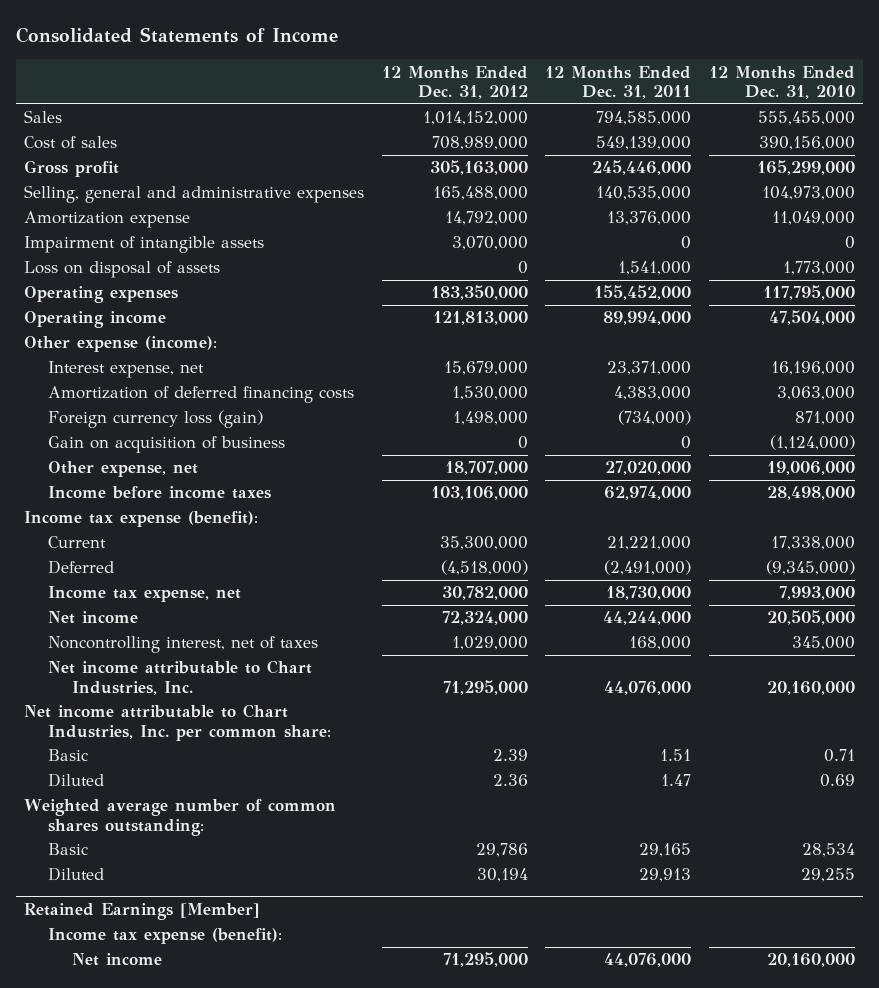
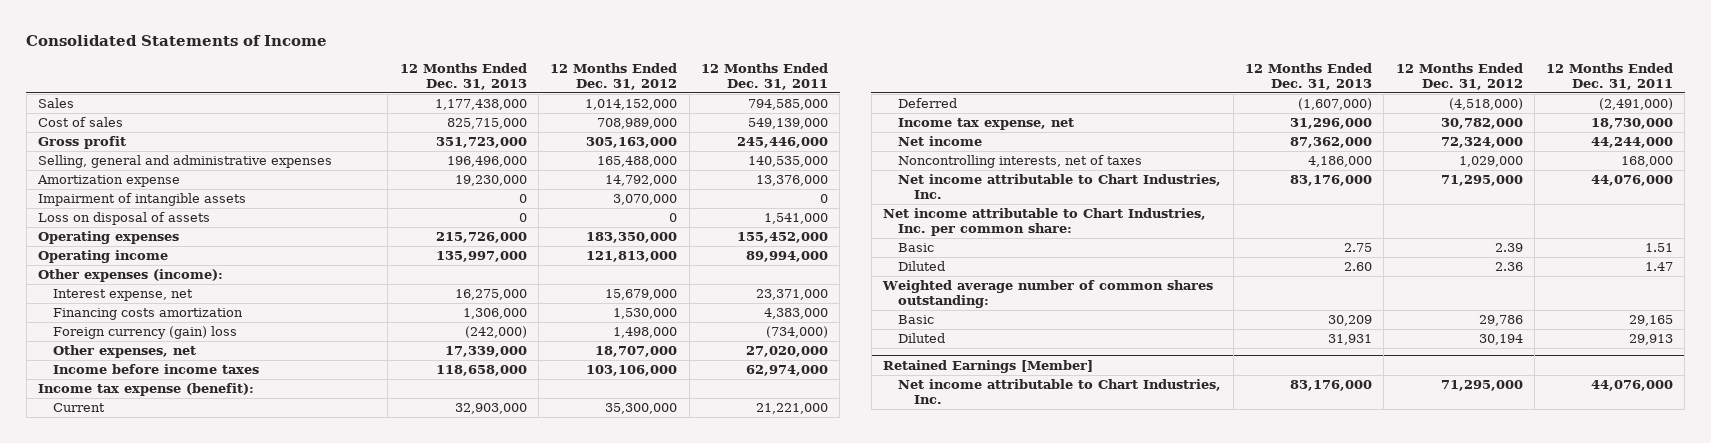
- | 12 Months Ended Dec. 31, 2012 | 12 Months Ended Dec. 31, 2011 | 12 Months Ended Dec. 31, 2010
+ | 12 Months Ended Dec. 31, 2013 | 12 Months Ended Dec. 31, 2012 | 12 Months Ended Dec. 31, 2011
- Other expense (income):
+ Other expenses (income):
- Amortization of deferred financing costs | 1,530,000 | 4,383,000 | 3,063,000
- Foreign currency loss (gain) | 1,498,000 | (734,000) | 871,000
- Gain on acquisition of business | 0 | 0 | (1,124,000)
- Other expense, net | 18,707,000 | 27,020,000 | 19,006,000
+ Financing costs amortization | 1,306,000 | 1,530,000 | 4,383,000
+ Foreign currency (gain) loss | (242,000) | 1,498,000 | (734,000)
+ Other expenses, net | 17,339,000 | 18,707,000 | 27,020,000
- Noncontrolling interest, net of taxes | 1,029,000 | 168,000 | 345,000
+ Noncontrolling interests, net of taxes | 4,186,000 | 1,029,000 | 168,000
@ Retained Earnings [Member]
- Income tax expense (benefit):
- Net income | 71,295,000 | 44,076,000 | 20,160,000
+ Net income attributable to Chart Industries, Inc. | 83,176,000 | 71,295,000 | 44,076,000

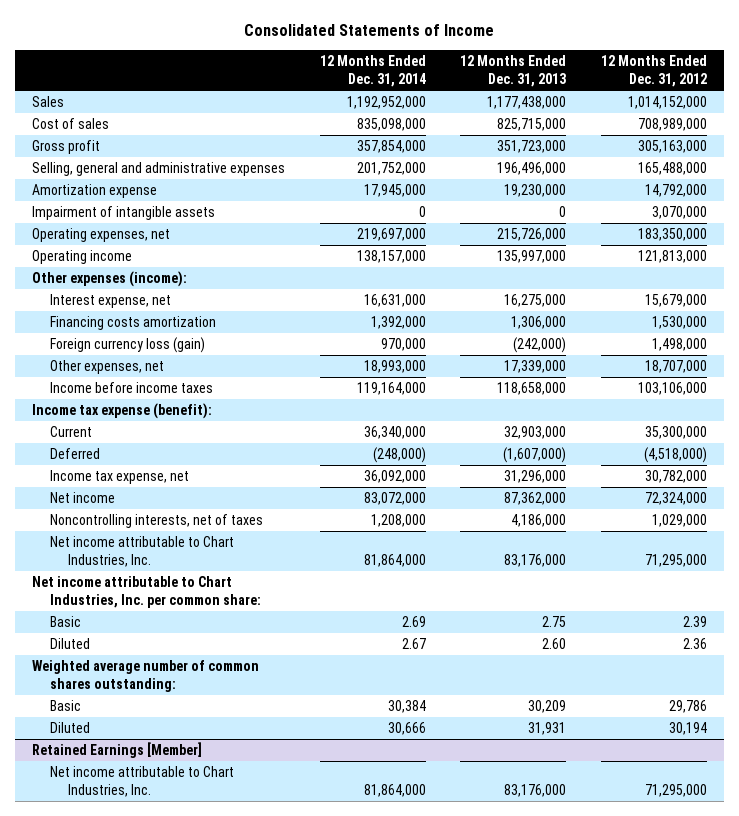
- | 12 Months Ended Dec. 31, 2013 | 12 Months Ended Dec. 31, 2012 | 12 Months Ended Dec. 31, 2011
+ | 12 Months Ended Dec. 31, 2014 | 12 Months Ended Dec. 31, 2013 | 12 Months Ended Dec. 31, 2012
- Loss on disposal of assets | 0 | 0 | 1,541,000
- Operating expenses | 215,726,000 | 183,350,000 | 155,452,000
+ Operating expenses, net | 219,697,000 | 215,726,000 | 183,350,000
- Foreign currency (gain) loss | (242,000) | 1,498,000 | (734,000)
+ Foreign currency loss (gain) | 970,000 | (242,000) | 1,498,000

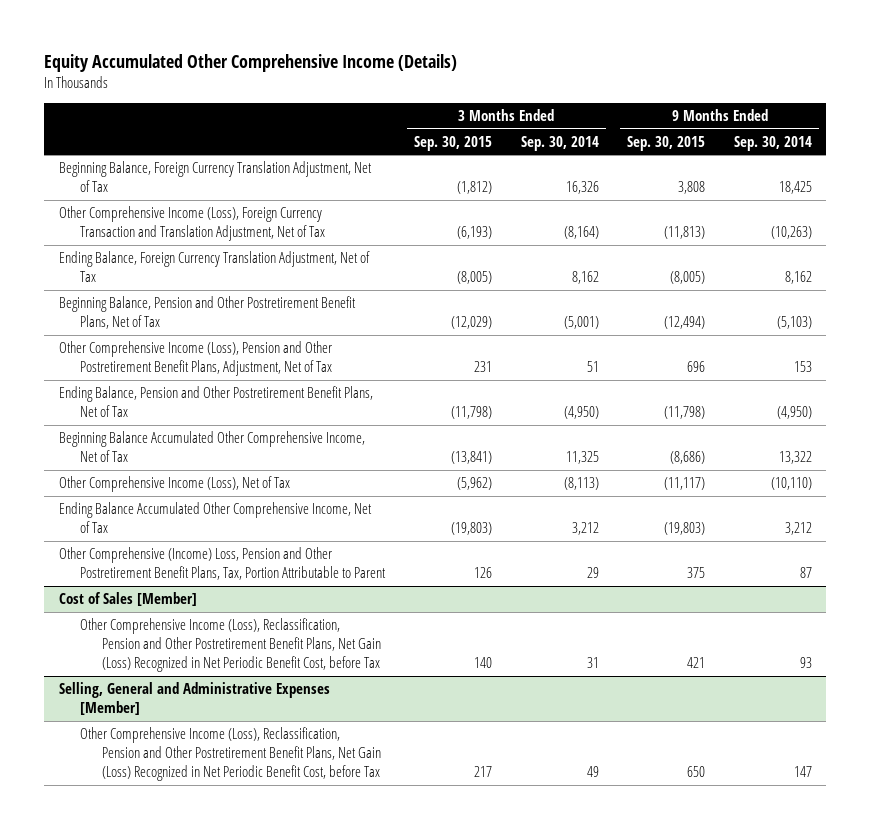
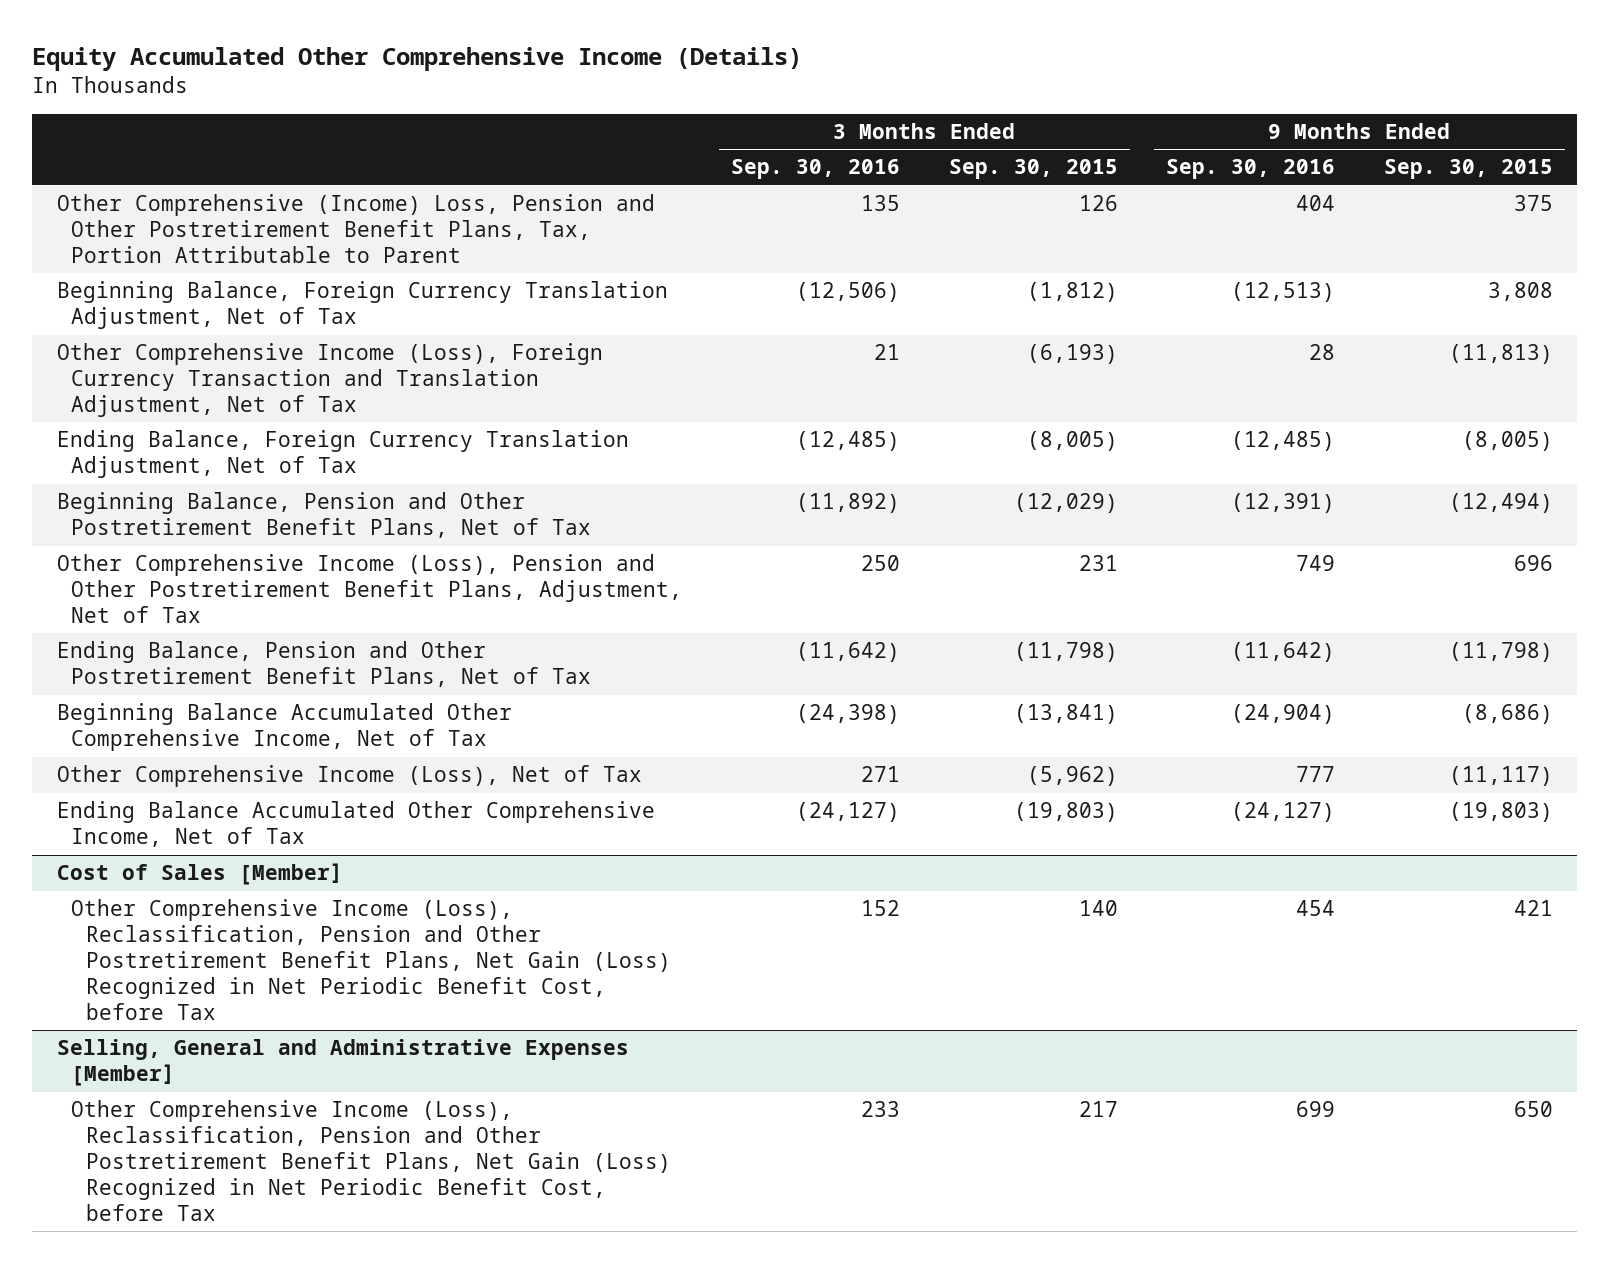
- | 3 Months Ended Sep. 30, 2015 | 3 Months Ended Sep. 30, 2014 | 9 Months Ended Sep. 30, 2015 | 9 Months Ended Sep. 30, 2014
+ | 3 Months Ended Sep. 30, 2016 | 3 Months Ended Sep. 30, 2015 | 9 Months Ended Sep. 30, 2016 | 9 Months Ended Sep. 30, 2015
moved up: Other Comprehensive (Income) Loss, Pension and Other Postretirement Benefit Plans, Tax, Portion Attributable to Parent | 135 | 126 | 404 | 375

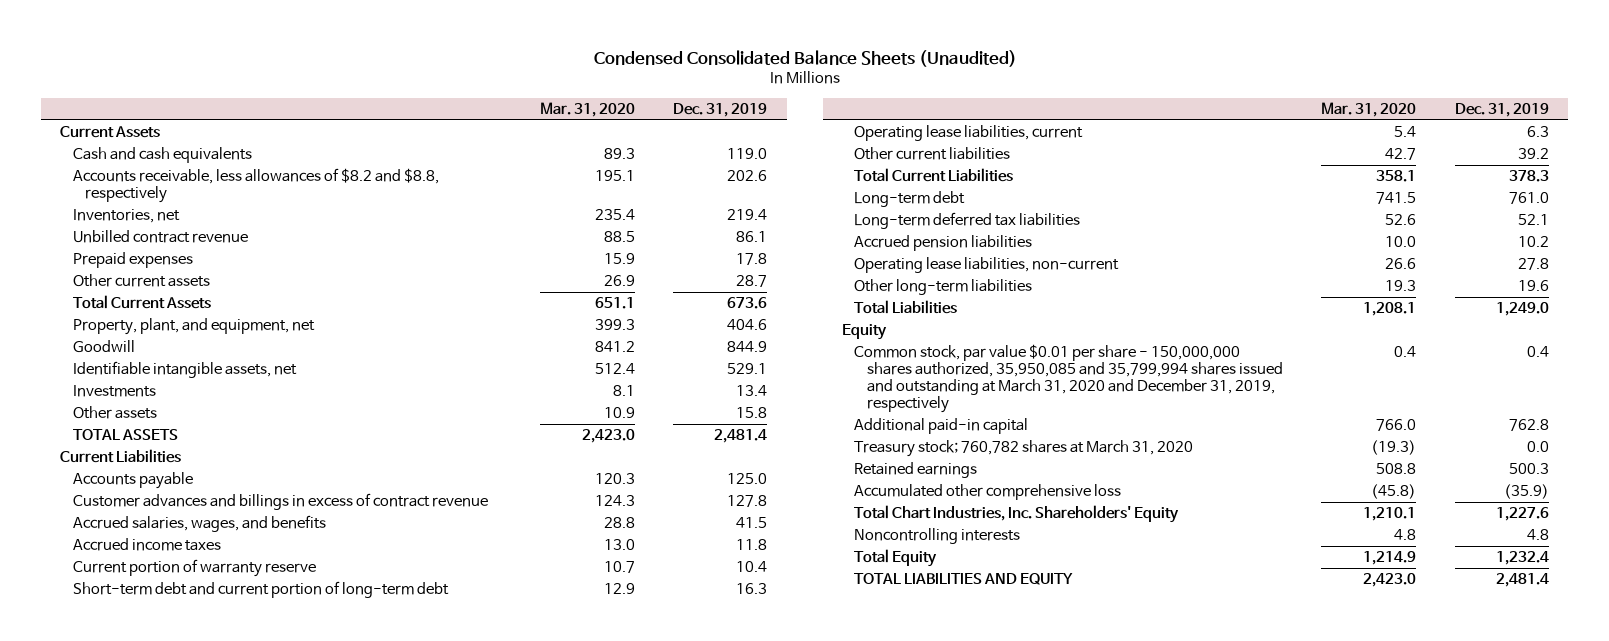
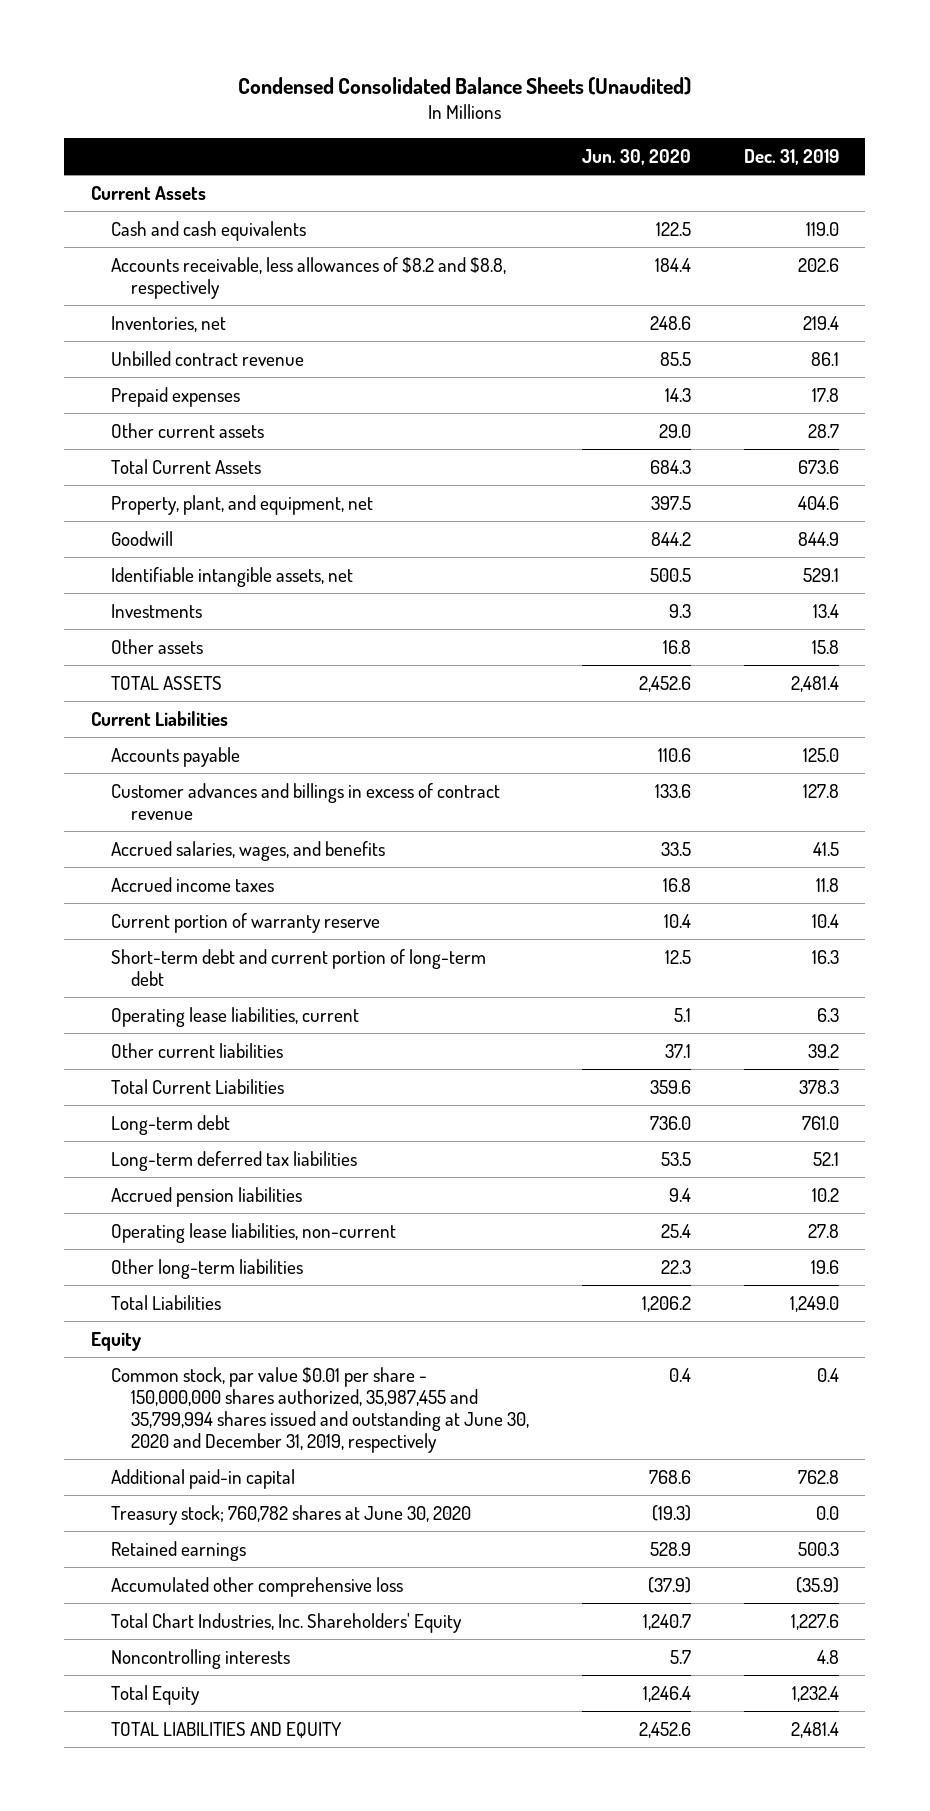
- | Mar. 31, 2020 | Dec. 31, 2019
+ | Jun. 30, 2020 | Dec. 31, 2019
- Common stock, par value $0.01 per share - 150,000,000 shares authorized, 35,950,085 and 35,799,994 shares issued and outstanding at March 31, 2020 and December 31, 2019, respectively | 0.4 | 0.4
+ Common stock, par value $0.01 per share - 150,000,000 shares authorized, 35,987,455 and 35,799,994 shares issued and outstanding at June 30, 2020 and December 31, 2019, respectively | 0.4 | 0.4
- Treasury stock; 760,782 shares at March 31, 2020 | (19.3) | 0.0
+ Treasury stock; 760,782 shares at June 30, 2020 | (19.3) | 0.0

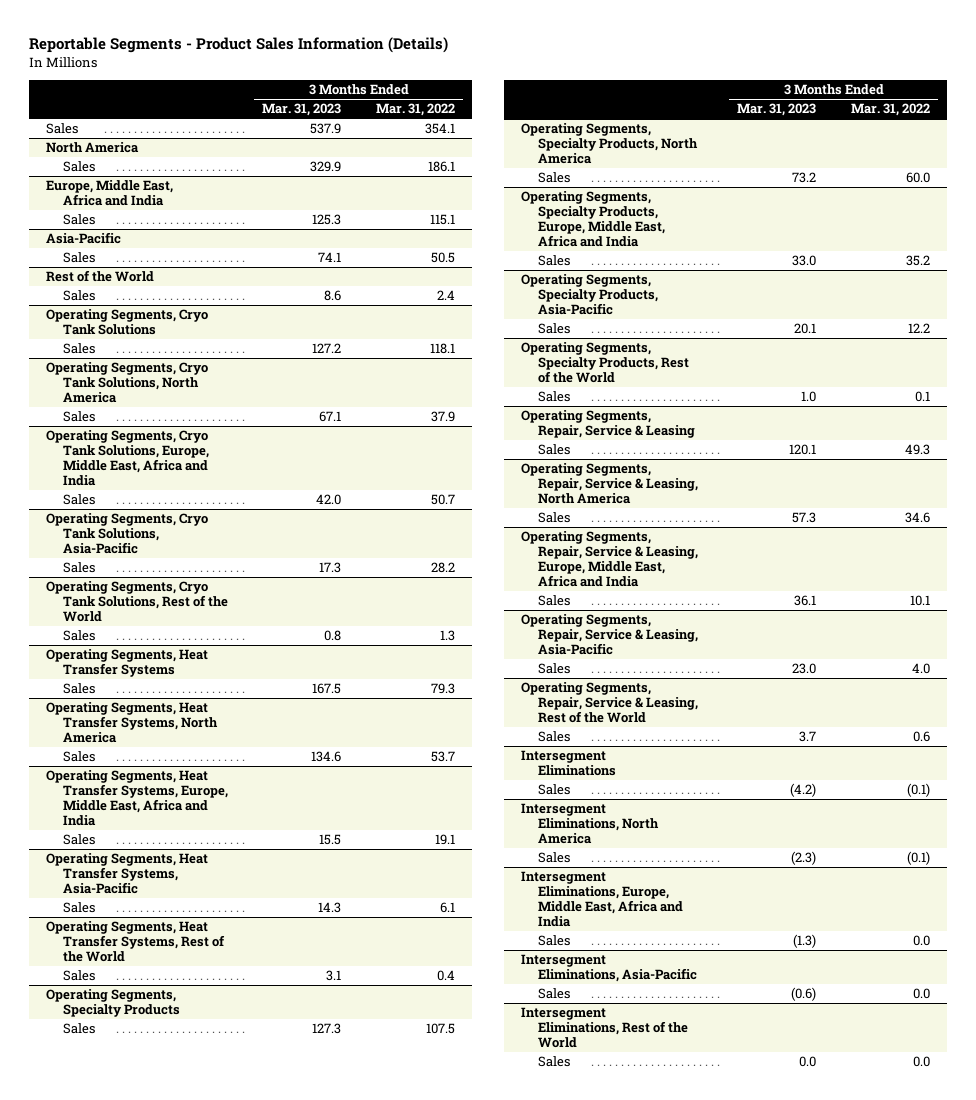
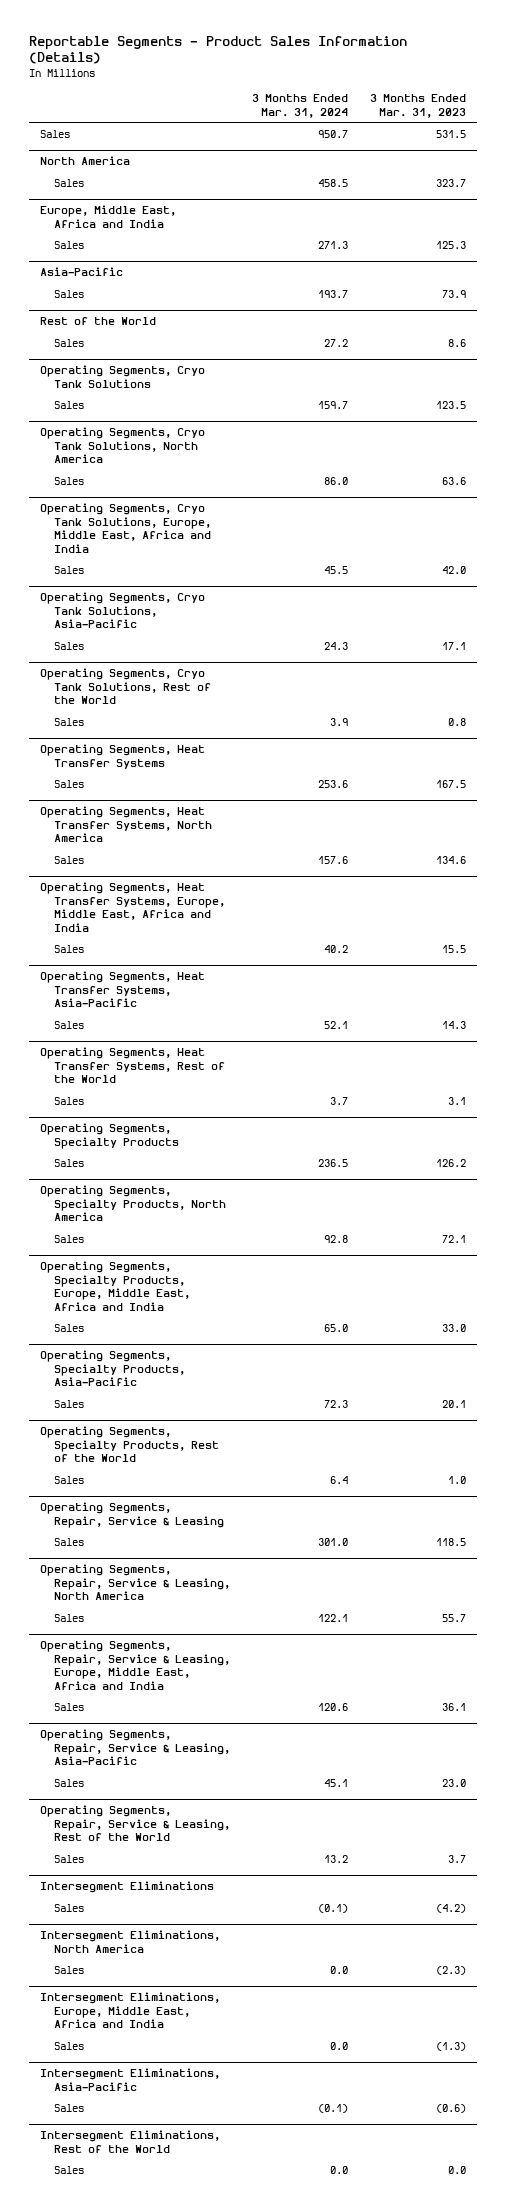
- | 3 Months Ended Mar. 31, 2023 | 3 Months Ended Mar. 31, 2022
+ | 3 Months Ended Mar. 31, 2024 | 3 Months Ended Mar. 31, 2023
- Sales | 537.9 | 354.1
+ Sales | 950.7 | 531.5
@ North America
- Sales | 329.9 | 186.1
+ Sales | 458.5 | 323.7
@ Asia-Pacific
- Sales | 74.1 | 50.5
+ Sales | 193.7 | 73.9
@ Operating Segments, Cryo Tank Solutions
- Sales | 127.2 | 118.1
+ Sales | 159.7 | 123.5
@ Operating Segments, Cryo Tank Solutions, North America
- Sales | 67.1 | 37.9
+ Sales | 86.0 | 63.6
@ Operating Segments, Cryo Tank Solutions, Asia-Pacific
- Sales | 17.3 | 28.2
+ Sales | 24.3 | 17.1
@ Operating Segments, Specialty Products
- Sales | 127.3 | 107.5
+ Sales | 236.5 | 126.2
@ Operating Segments, Specialty Products, North America
- Sales | 73.2 | 60.0
+ Sales | 92.8 | 72.1
@ Operating Segments, Repair, Service & Leasing
- Sales | 120.1 | 49.3
+ Sales | 301.0 | 118.5
@ Operating Segments, Repair, Service & Leasing, North America
- Sales | 57.3 | 34.6
+ Sales | 122.1 | 55.7

